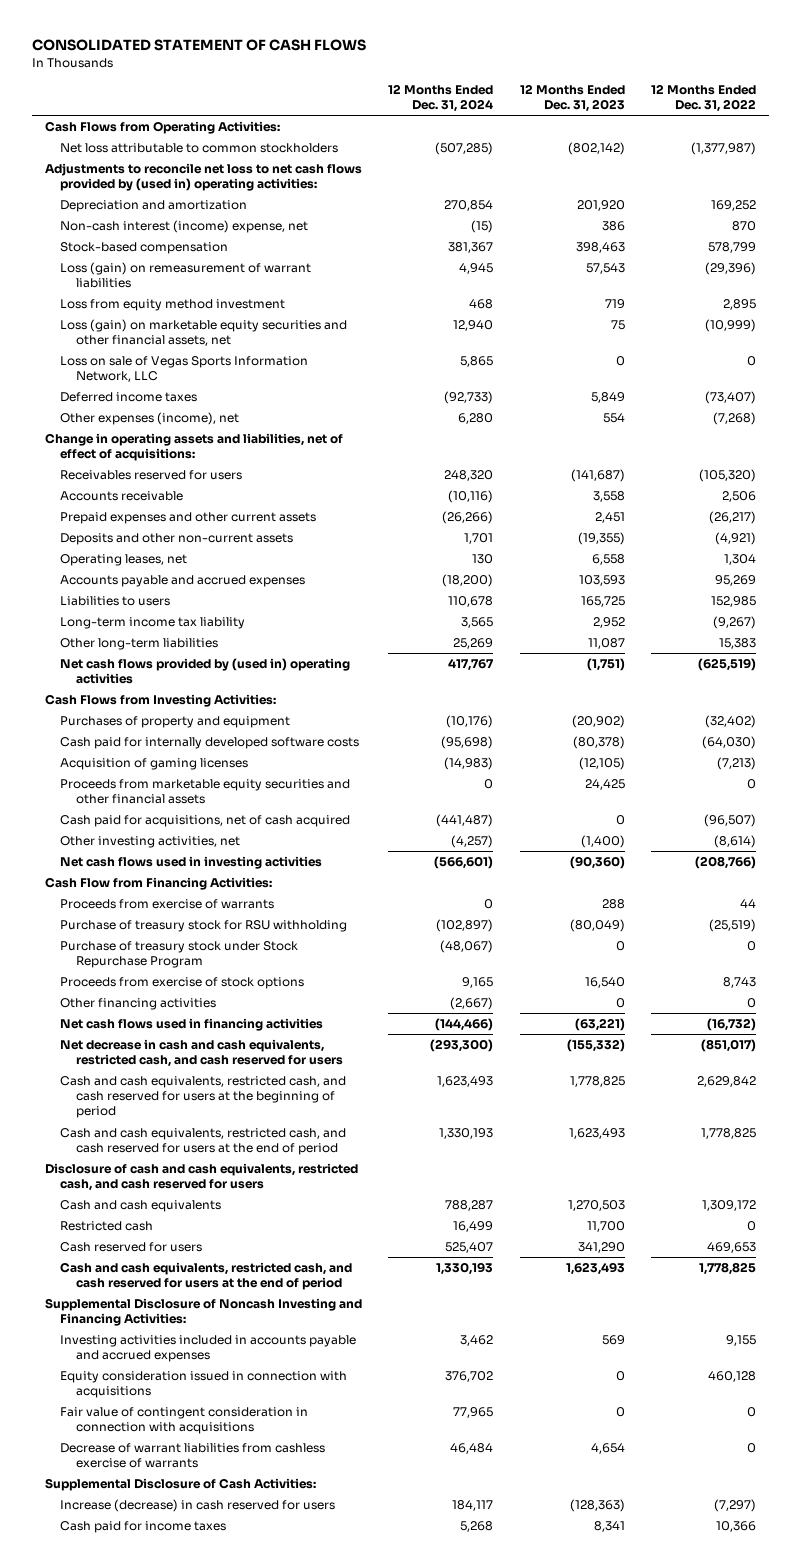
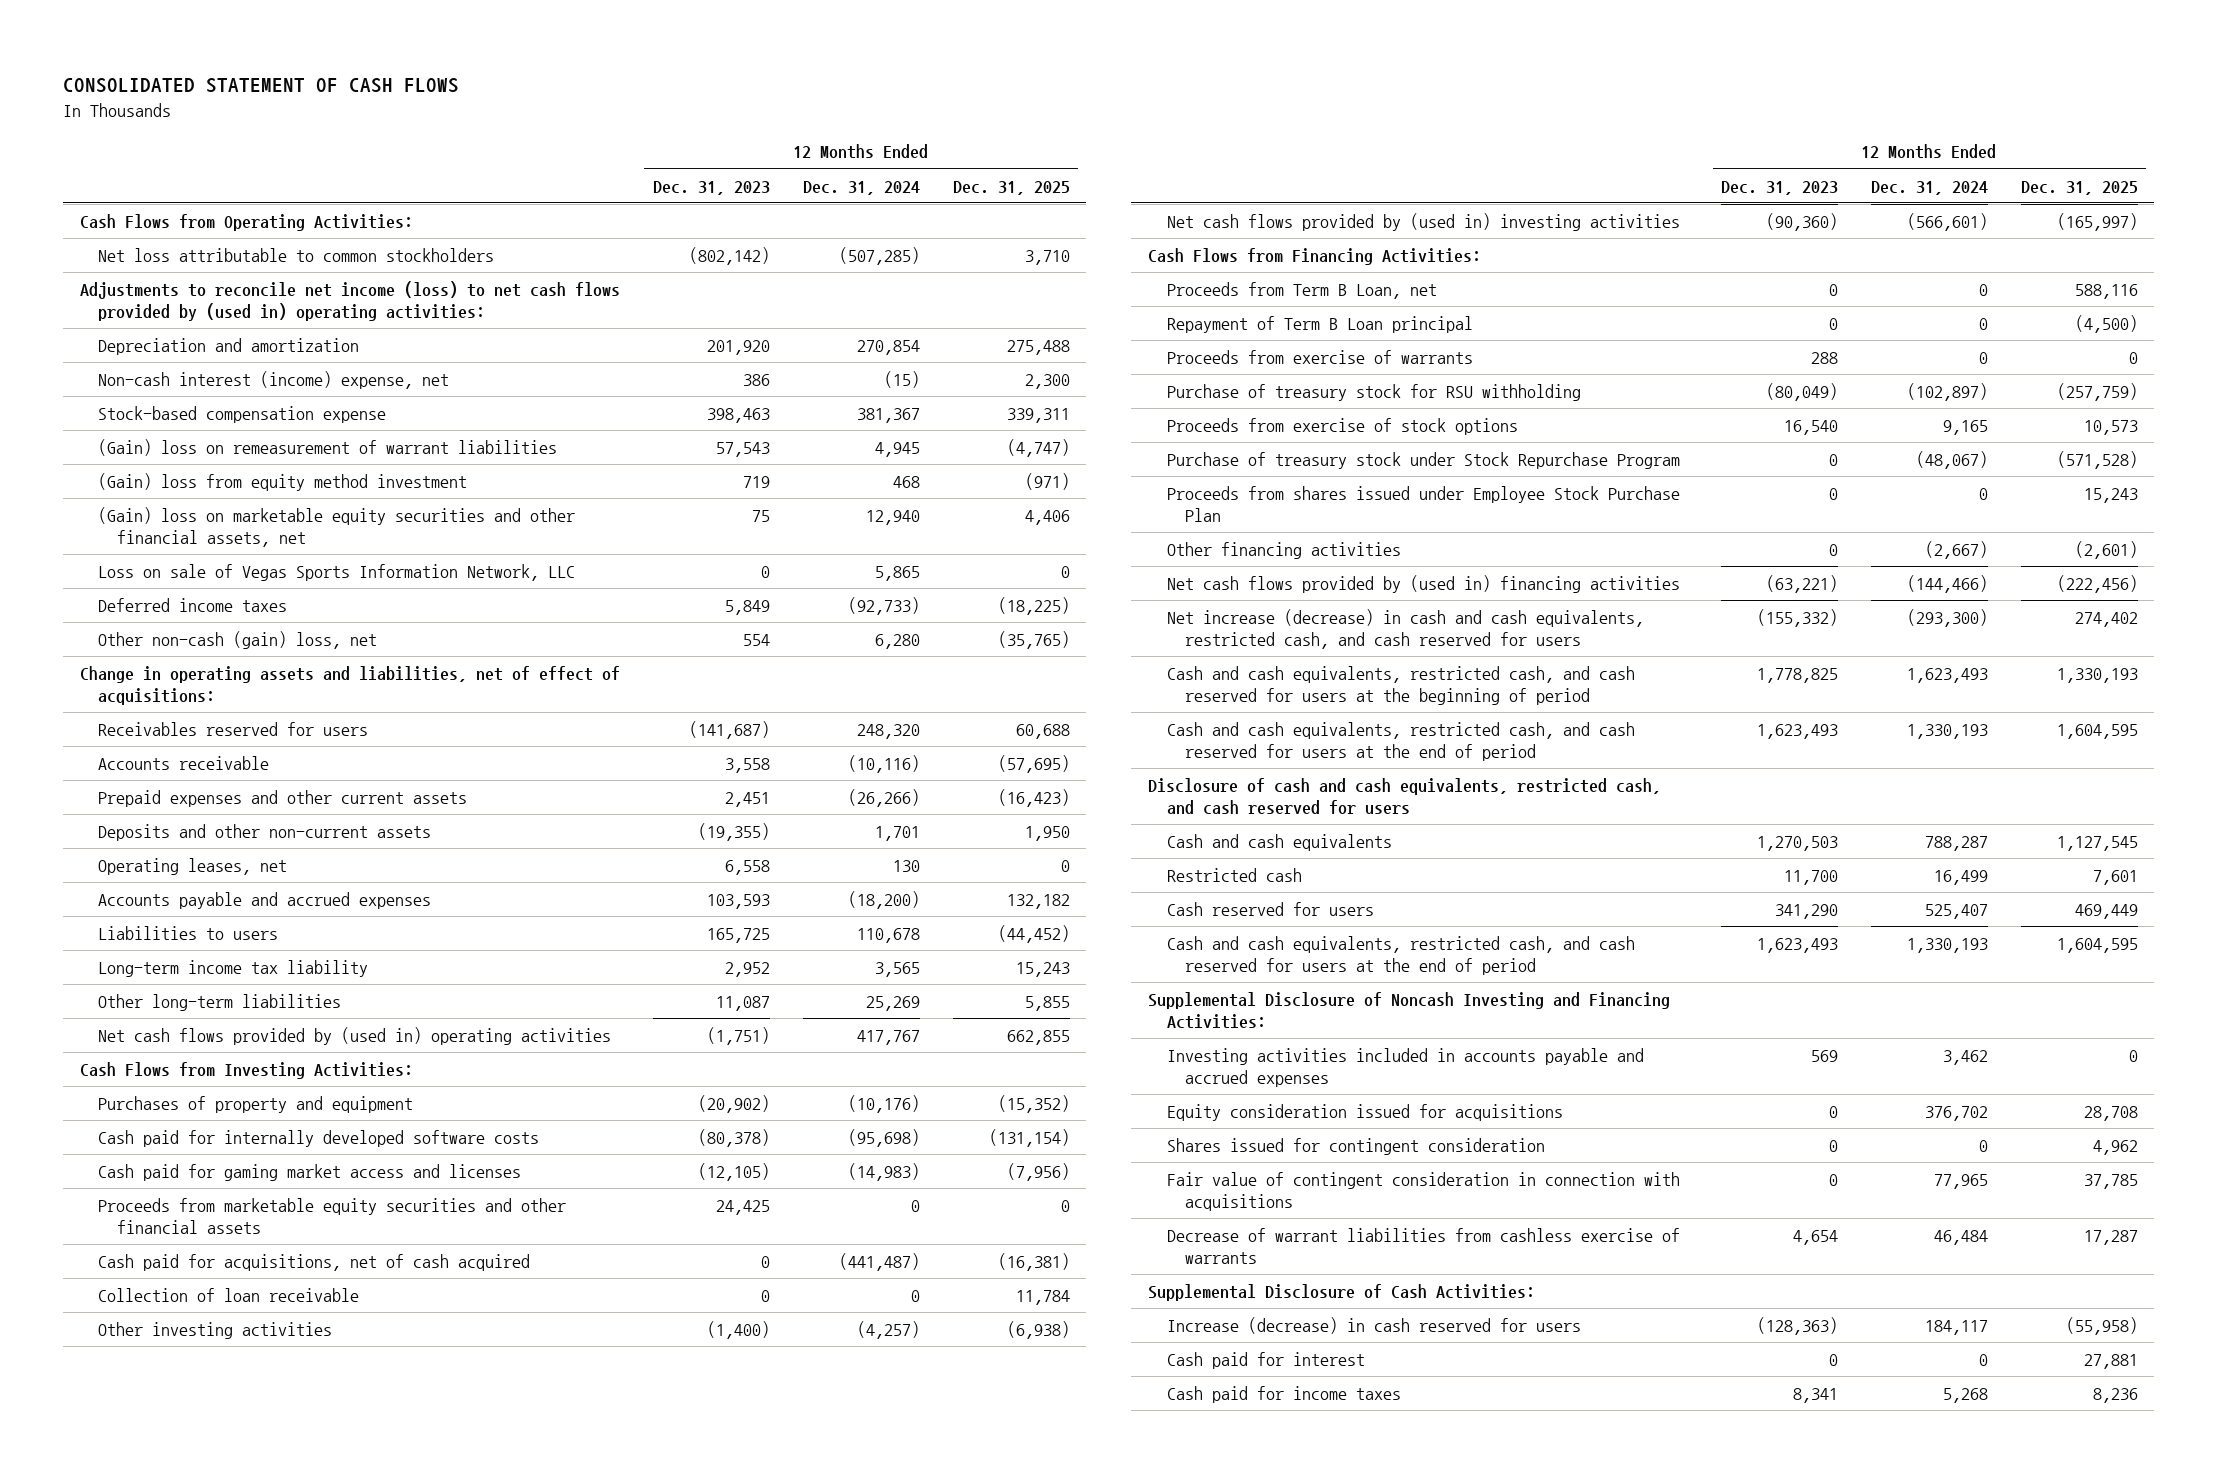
- | 12 Months Ended Dec. 31, 2024 | 12 Months Ended Dec. 31, 2023 | 12 Months Ended Dec. 31, 2022
+ | 12 Months Ended Dec. 31, 2023 | 12 Months Ended Dec. 31, 2024 | 12 Months Ended Dec. 31, 2025
- Adjustments to reconcile net loss to net cash flows provided by (used in) operating activities:
+ Adjustments to reconcile net income (loss) to net cash flows provided by (used in) operating activities:
- Stock-based compensation | 381,367 | 398,463 | 578,799
- Loss (gain) on remeasurement of warrant liabilities | 4,945 | 57,543 | (29,396)
- Loss from equity method investment | 468 | 719 | 2,895
- Loss (gain) on marketable equity securities and other financial assets, net | 12,940 | 75 | (10,999)
+ Stock-based compensation expense | 398,463 | 381,367 | 339,311
+ (Gain) loss on remeasurement of warrant liabilities | 57,543 | 4,945 | (4,747)
+ (Gain) loss from equity method investment | 719 | 468 | (971)
+ (Gain) loss on marketable equity securities and other financial assets, net | 75 | 12,940 | 4,406
- Other expenses (income), net | 6,280 | 554 | (7,268)
+ Other non-cash (gain) loss, net | 554 | 6,280 | (35,765)
- Acquisition of gaming licenses | (14,983) | (12,105) | (7,213)
+ Cash paid for gaming market access and licenses | (12,105) | (14,983) | (7,956)
- Other investing activities, net | (4,257) | (1,400) | (8,614)
- Net cash flows used in investing activities | (566,601) | (90,360) | (208,766)
- Cash Flow from Financing Activities:
+ Collection of loan receivable | 0 | 0 | 11,784
+ Other investing activities | (1,400) | (4,257) | (6,938)
+ Net cash flows provided by (used in) investing activities | (90,360) | (566,601) | (165,997)
+ Cash Flows from Financing Activities:
+ Proceeds from Term B Loan, net | 0 | 0 | 588,116
+ Repayment of Term B Loan principal | 0 | 0 | (4,500)
moved down: Purchase of treasury stock under Stock Repurchase Program | 0 | (48,067) | (571,528)
+ Proceeds from shares issued under Employee Stock Purchase Plan | 0 | 0 | 15,243
- Net cash flows used in financing activities | (144,466) | (63,221) | (16,732)
- Net decrease in cash and cash equivalents, restricted cash, and cash reserved for users | (293,300) | (155,332) | (851,017)
+ Net cash flows provided by (used in) financing activities | (63,221) | (144,466) | (222,456)
+ Net increase (decrease) in cash and cash equivalents, restricted cash, and cash reserved for users | (155,332) | (293,300) | 274,402
- Equity consideration issued in connection with acquisitions | 376,702 | 0 | 460,128
+ Equity consideration issued for acquisitions | 0 | 376,702 | 28,708
+ Shares issued for contingent consideration | 0 | 0 | 4,962
+ Cash paid for interest | 0 | 0 | 27,881

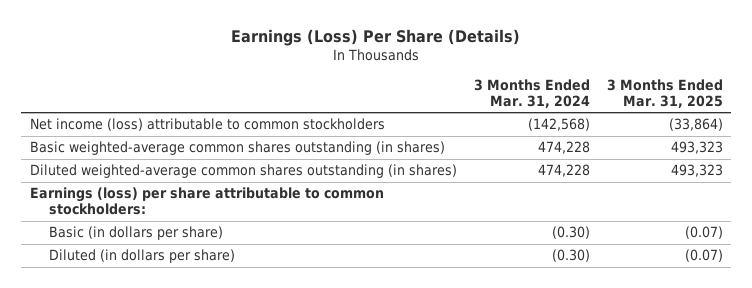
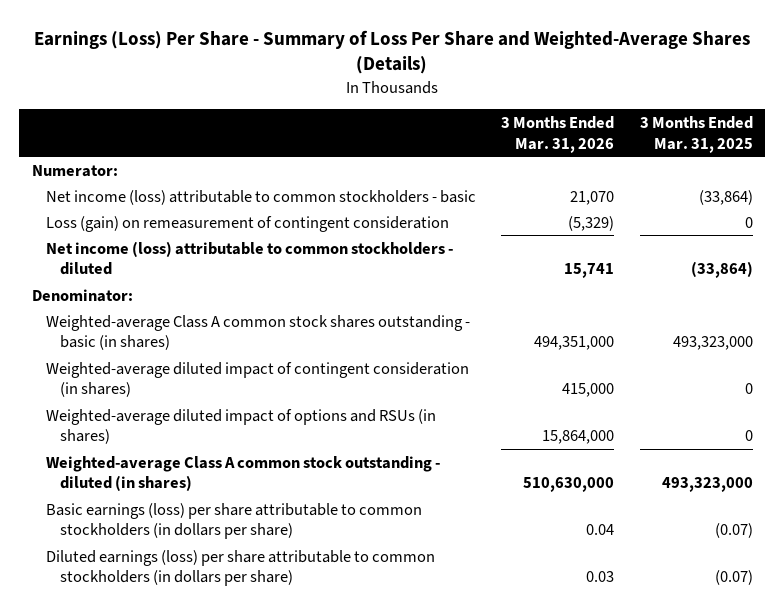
- Earnings (Loss) Per Share (Details)
+ Earnings (Loss) Per Share - Summary of Loss Per Share and Weighted-Average Shares (Details)
- | 3 Months Ended Mar. 31, 2024 | 3 Months Ended Mar. 31, 2025
+ | 3 Months Ended Mar. 31, 2026 | 3 Months Ended Mar. 31, 2025
- Net income (loss) attributable to common stockholders | (142,568) | (33,864)
- Basic weighted-average common shares outstanding (in shares) | 474,228 | 493,323
- Diluted weighted-average common shares outstanding (in shares) | 474,228 | 493,323
- Earnings (loss) per share attributable to common stockholders:
- Basic (in dollars per share) | (0.30) | (0.07)
- Diluted (in dollars per share) | (0.30) | (0.07)
+ Numerator:
+ Net income (loss) attributable to common stockholders - basic | 21,070 | (33,864)
+ Loss (gain) on remeasurement of contingent consideration | (5,329) | 0
+ Net income (loss) attributable to common stockholders - diluted | 15,741 | (33,864)
+ Denominator:
+ Weighted-average Class A common stock shares outstanding - basic (in shares) | 494,351,000 | 493,323,000
+ Weighted-average diluted impact of contingent consideration (in shares) | 415,000 | 0
+ Weighted-average diluted impact of options and RSUs (in shares) | 15,864,000 | 0
+ Weighted-average Class A common stock outstanding - diluted (in shares) | 510,630,000 | 493,323,000
+ Basic earnings (loss) per share attributable to common stockholders (in dollars per share) | 0.04 | (0.07)
+ Diluted earnings (loss) per share attributable to common stockholders (in dollars per share) | 0.03 | (0.07)

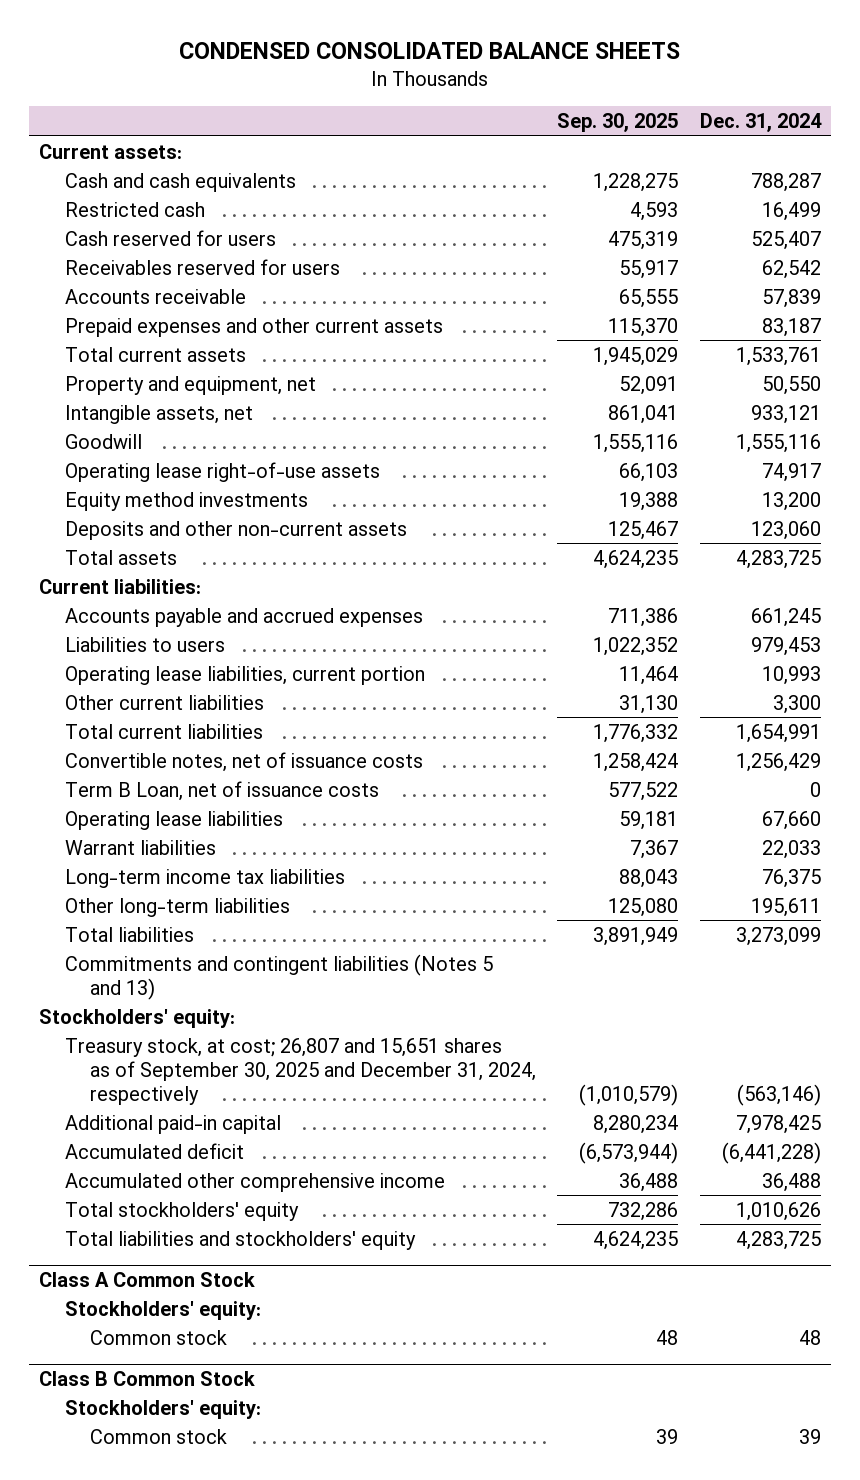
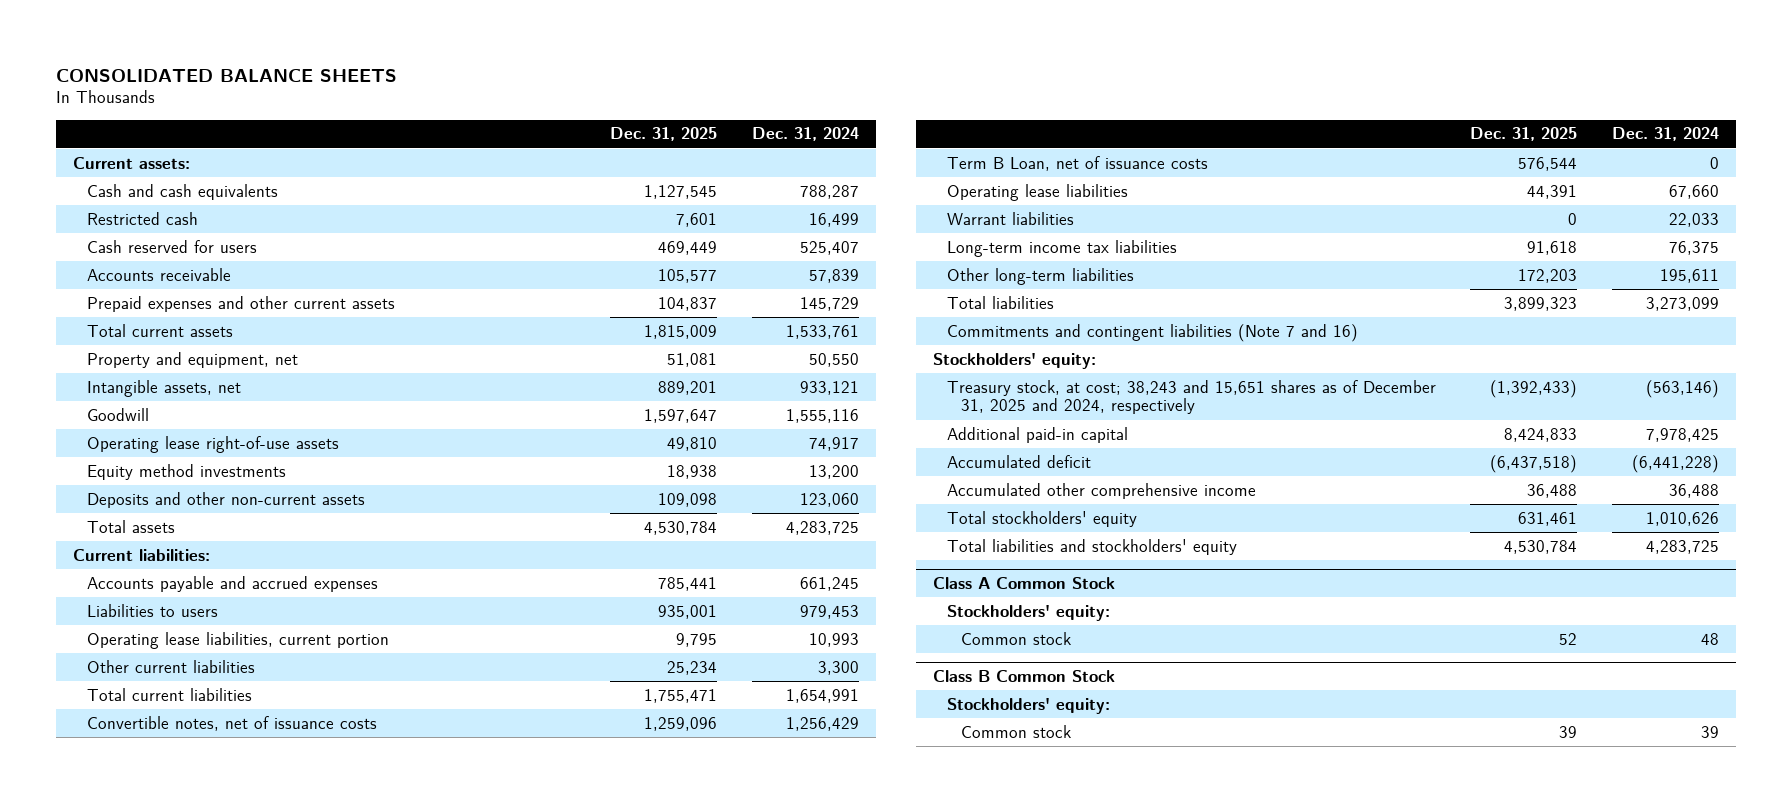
- CONDENSED CONSOLIDATED BALANCE SHEETS
+ CONSOLIDATED BALANCE SHEETS
- | Sep. 30, 2025 | Dec. 31, 2024
+ | Dec. 31, 2025 | Dec. 31, 2024
- Receivables reserved for users | 55,917 | 62,542
- Prepaid expenses and other current assets | 115,370 | 83,187
+ Prepaid expenses and other current assets | 104,837 | 145,729
- Commitments and contingent liabilities (Notes 5 and 13)
+ Commitments and contingent liabilities (Note 7 and 16)
- Treasury stock, at cost; 26,807 and 15,651 shares as of September 30, 2025 and December 31, 2024, respectively | (1,010,579) | (563,146)
+ Treasury stock, at cost; 38,243 and 15,651 shares as of December 31, 2025 and 2024, respectively | (1,392,433) | (563,146)

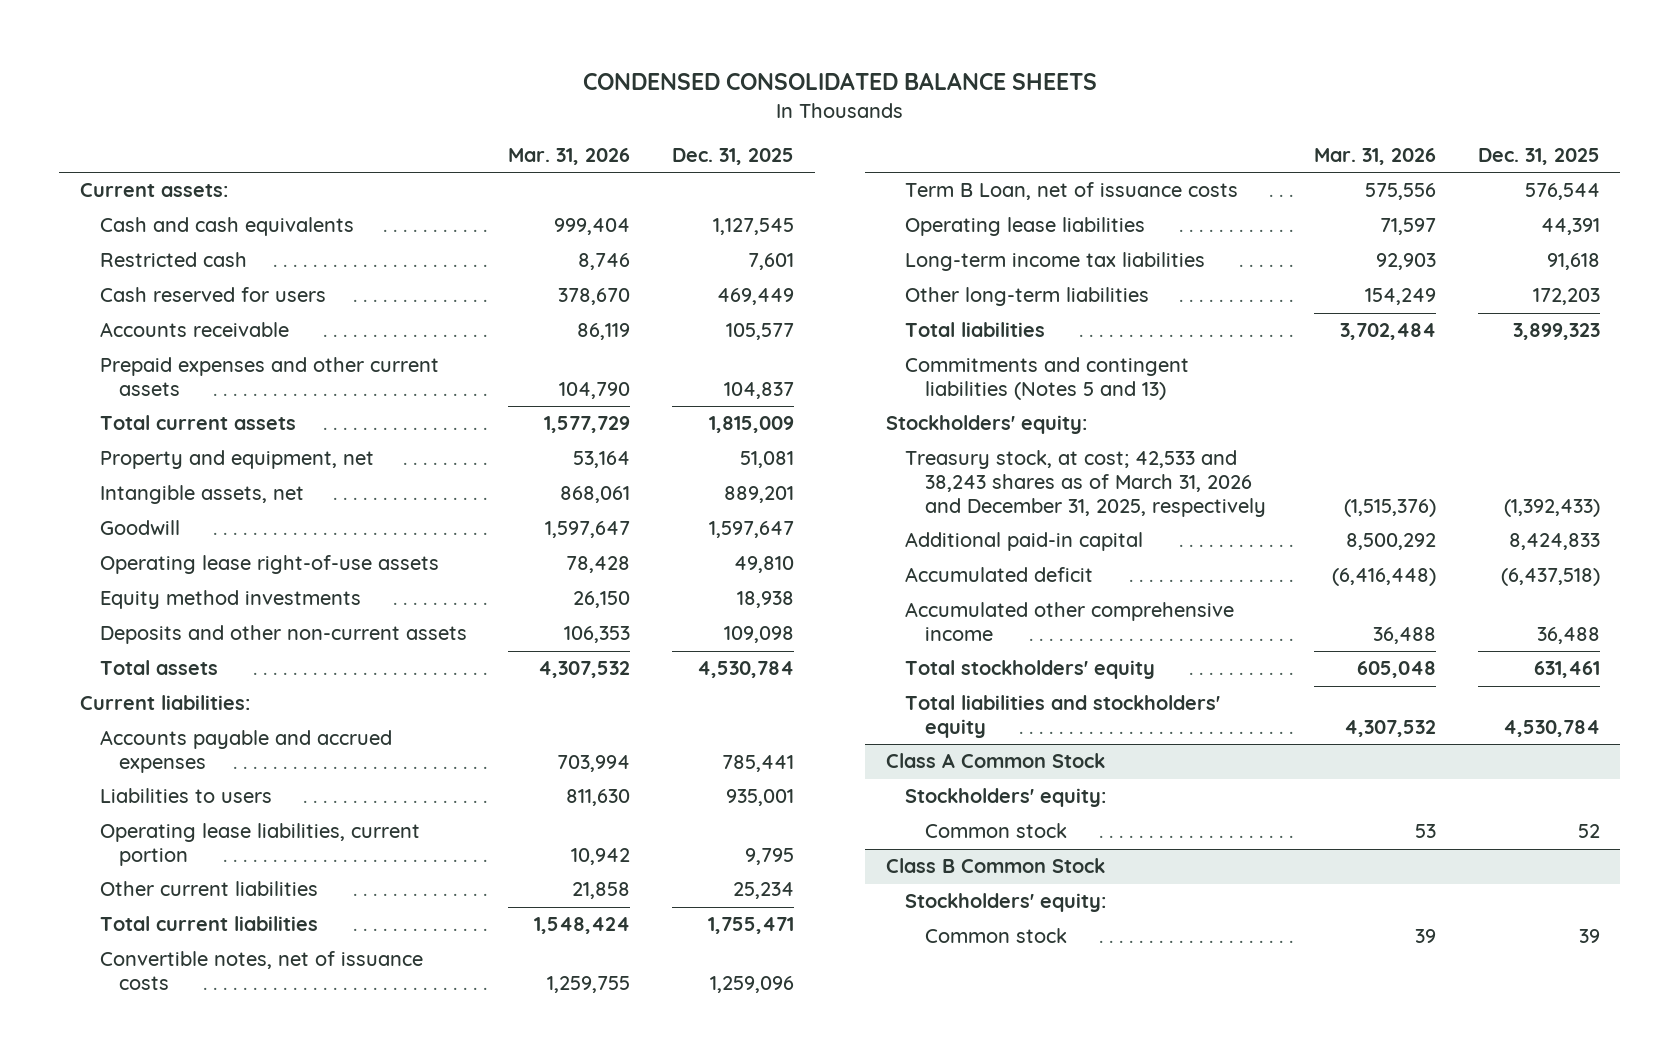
- CONSOLIDATED BALANCE SHEETS
+ CONDENSED CONSOLIDATED BALANCE SHEETS
- | Dec. 31, 2025 | Dec. 31, 2024
+ | Mar. 31, 2026 | Dec. 31, 2025
- Warrant liabilities | 0 | 22,033
- Commitments and contingent liabilities (Note 7 and 16)
+ Commitments and contingent liabilities (Notes 5 and 13)
- Treasury stock, at cost; 38,243 and 15,651 shares as of December 31, 2025 and 2024, respectively | (1,392,433) | (563,146)
+ Treasury stock, at cost; 42,533 and 38,243 shares as of March 31, 2026 and December 31, 2025, respectively | (1,515,376) | (1,392,433)

